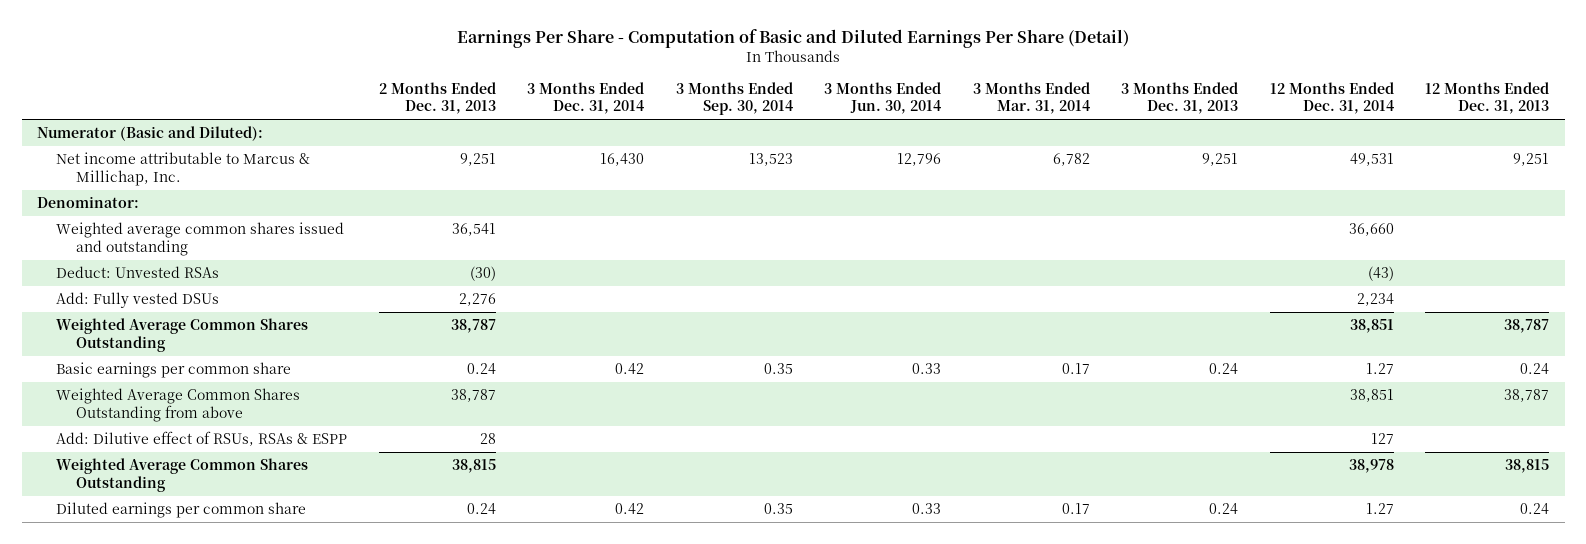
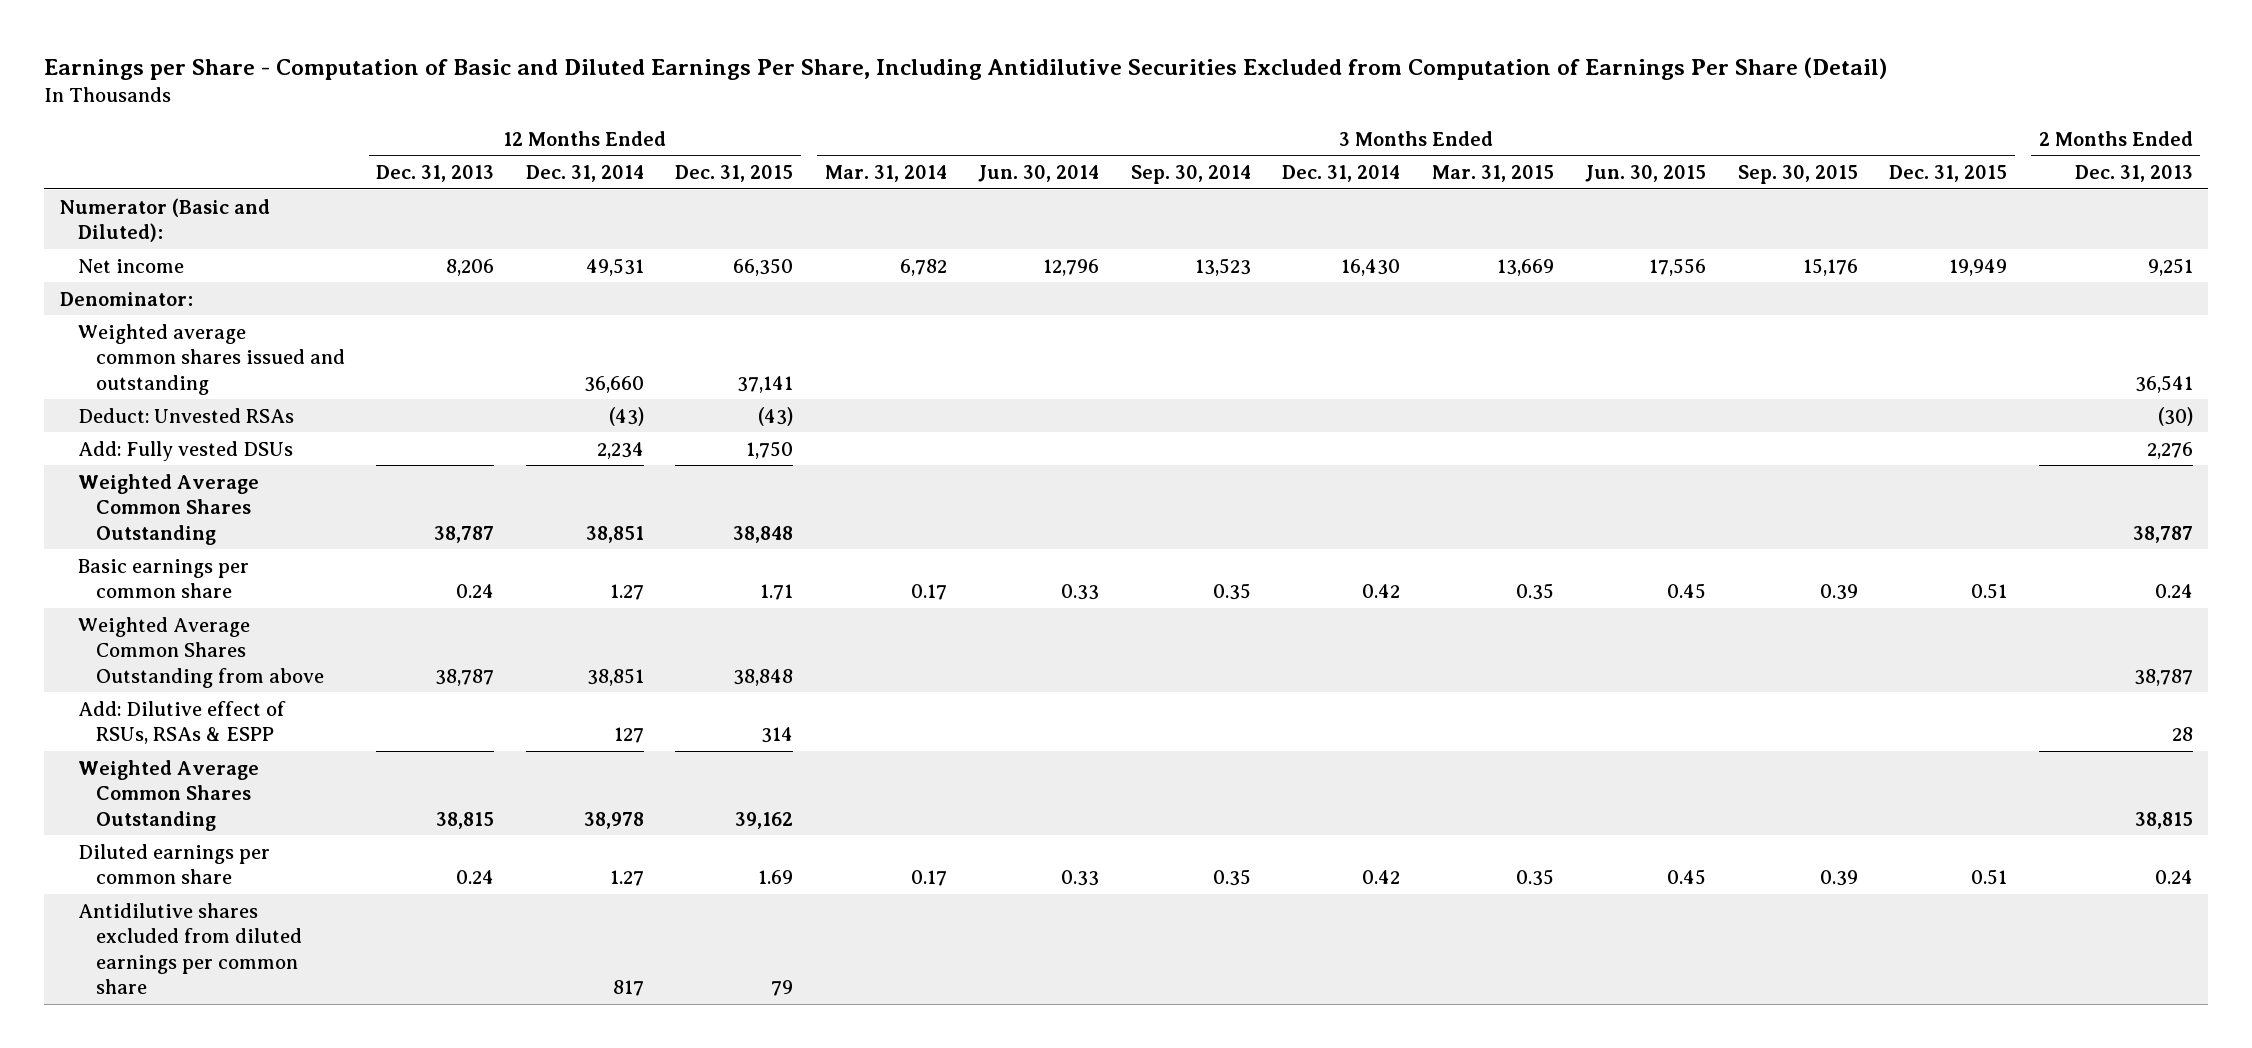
- Earnings Per Share - Computation of Basic and Diluted Earnings Per Share (Detail)
+ Earnings per Share - Computation of Basic and Diluted Earnings Per Share, Including Antidilutive Securities Excluded from Computation of Earnings Per Share (Detail)
- | 2 Months Ended Dec. 31, 2013 | 3 Months Ended Dec. 31, 2014 | 3 Months Ended Sep. 30, 2014 | 3 Months Ended Jun. 30, 2014 | 3 Months Ended Mar. 31, 2014 | 3 Months Ended Dec. 31, 2013 | 12 Months Ended Dec. 31, 2014 | 12 Months Ended Dec. 31, 2013
+ | 12 Months Ended Dec. 31, 2013 | 12 Months Ended Dec. 31, 2014 | 12 Months Ended Dec. 31, 2015 | 3 Months Ended Mar. 31, 2014 | 3 Months Ended Jun. 30, 2014 | 3 Months Ended Sep. 30, 2014 | 3 Months Ended Dec. 31, 2014 | 3 Months Ended Mar. 31, 2015 | 3 Months Ended Jun. 30, 2015 | 3 Months Ended Sep. 30, 2015 | 3 Months Ended Dec. 31, 2015 | 2 Months Ended Dec. 31, 2013
- Net income attributable to Marcus & Millichap, Inc. | 9,251 | 16,430 | 13,523 | 12,796 | 6,782 | 9,251 | 49,531 | 9,251
+ Net income | 8,206 | 49,531 | 66,350 | 6,782 | 12,796 | 13,523 | 16,430 | 13,669 | 17,556 | 15,176 | 19,949 | 9,251
+ Antidilutive shares excluded from diluted earnings per common share | | 817 | 79 | | | | | | | | |

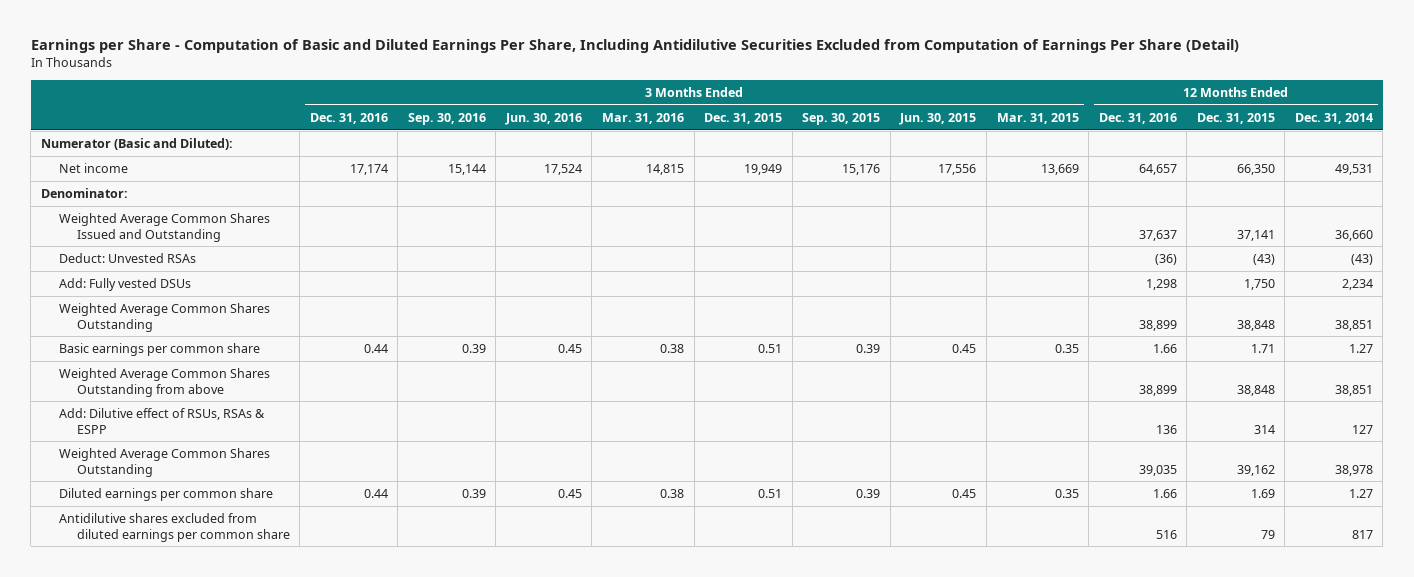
- | 12 Months Ended Dec. 31, 2013 | 12 Months Ended Dec. 31, 2014 | 12 Months Ended Dec. 31, 2015 | 3 Months Ended Mar. 31, 2014 | 3 Months Ended Jun. 30, 2014 | 3 Months Ended Sep. 30, 2014 | 3 Months Ended Dec. 31, 2014 | 3 Months Ended Mar. 31, 2015 | 3 Months Ended Jun. 30, 2015 | 3 Months Ended Sep. 30, 2015 | 3 Months Ended Dec. 31, 2015 | 2 Months Ended Dec. 31, 2013
+ | 3 Months Ended Dec. 31, 2016 | 3 Months Ended Sep. 30, 2016 | 3 Months Ended Jun. 30, 2016 | 3 Months Ended Mar. 31, 2016 | 3 Months Ended Dec. 31, 2015 | 3 Months Ended Sep. 30, 2015 | 3 Months Ended Jun. 30, 2015 | 3 Months Ended Mar. 31, 2015 | 12 Months Ended Dec. 31, 2016 | 12 Months Ended Dec. 31, 2015 | 12 Months Ended Dec. 31, 2014
- Weighted average common shares issued and outstanding | | 36,660 | 37,141 | | | | | | | | | 36,541
+ Weighted Average Common Shares Issued and Outstanding | | | | | | | | | 37,637 | 37,141 | 36,660

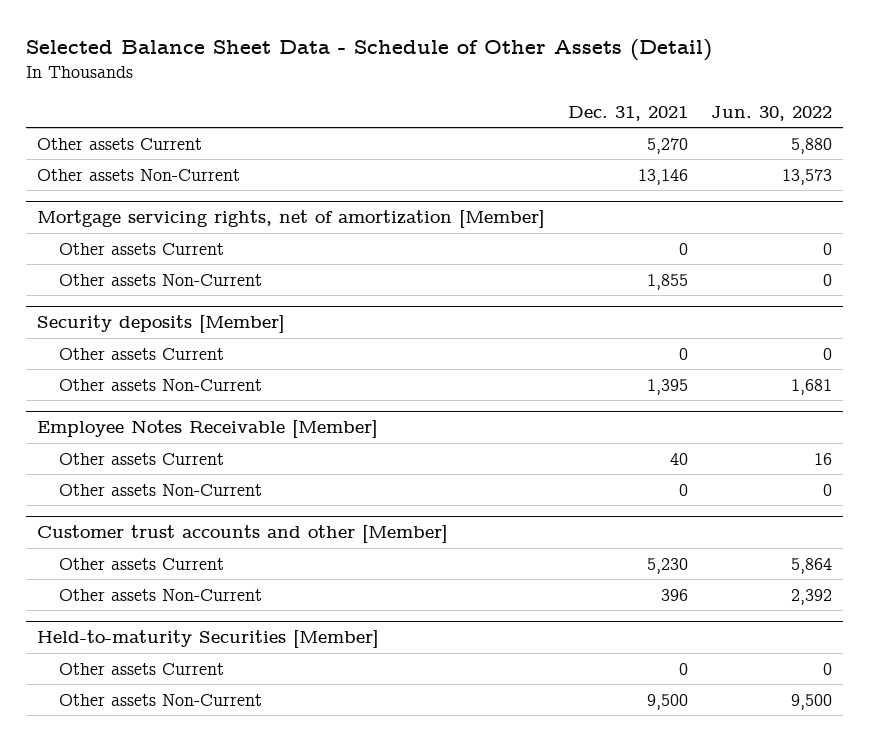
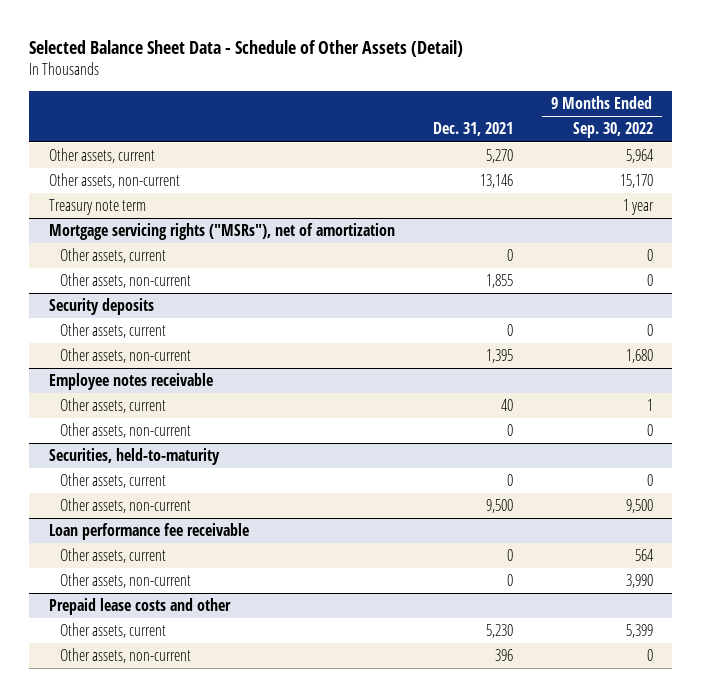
- | Dec. 31, 2021 | Jun. 30, 2022
+ | Dec. 31, 2021 | 9 Months Ended Sep. 30, 2022
- Other assets Current | 5,270 | 5,880
- Other assets Non-Current | 13,146 | 13,573
- Mortgage servicing rights, net of amortization [Member]
- Other assets Current | 0 | 0
- Other assets Non-Current | 1,855 | 0
- Security deposits [Member]
- Other assets Current | 0 | 0
- Other assets Non-Current | 1,395 | 1,681
- Employee Notes Receivable [Member]
- Other assets Current | 40 | 16
- Other assets Non-Current | 0 | 0
- Customer trust accounts and other [Member]
- Other assets Current | 5,230 | 5,864
- Other assets Non-Current | 396 | 2,392
- Held-to-maturity Securities [Member]
- Other assets Current | 0 | 0
- Other assets Non-Current | 9,500 | 9,500
+ Other assets, current | 5,270 | 5,964
+ Other assets, non-current | 13,146 | 15,170
+ Treasury note term | | 1 year
+ Mortgage servicing rights ("MSRs"), net of amortization
+ Other assets, current | 0 | 0
+ Other assets, non-current | 1,855 | 0
+ Security deposits
+ Other assets, current | 0 | 0
+ Other assets, non-current | 1,395 | 1,680
+ Employee notes receivable
+ Other assets, current | 40 | 1
+ Other assets, non-current | 0 | 0
+ Securities, held-to-maturity
+ Other assets, current | 0 | 0
+ Other assets, non-current | 9,500 | 9,500
+ Loan performance fee receivable
+ Other assets, current | 0 | 564
+ Other assets, non-current | 0 | 3,990
+ Prepaid lease costs and other
+ Other assets, current | 5,230 | 5,399
+ Other assets, non-current | 396 | 0

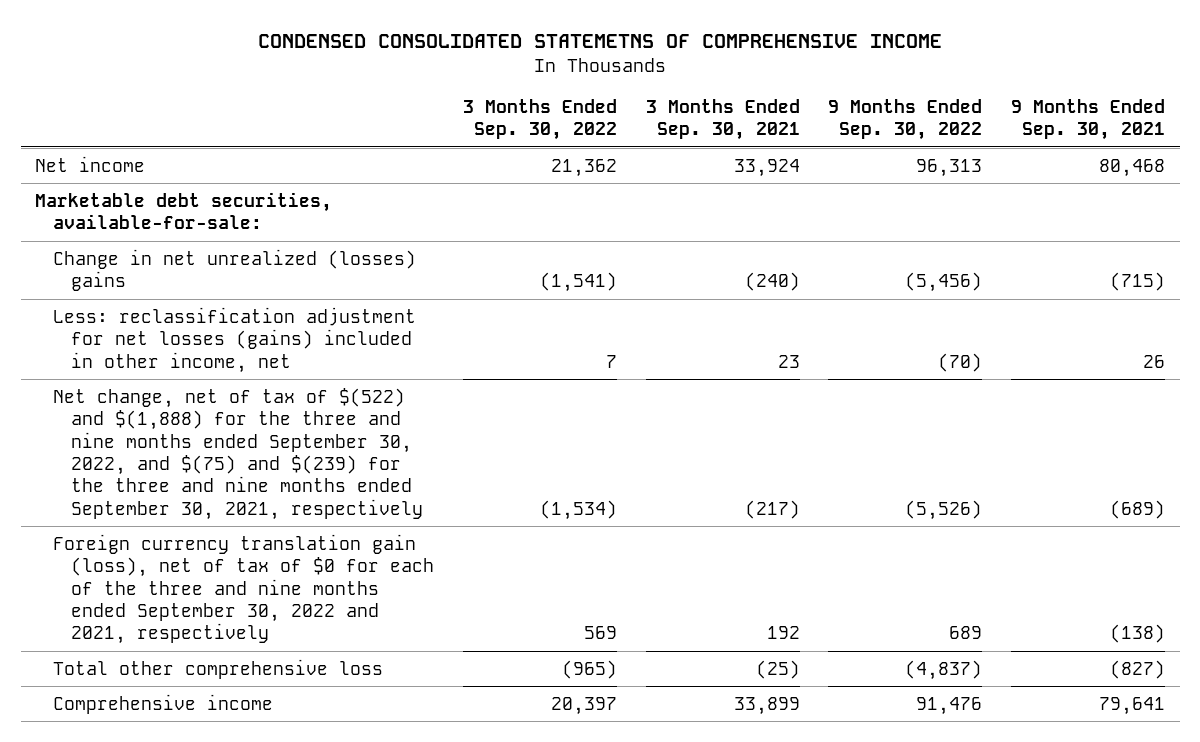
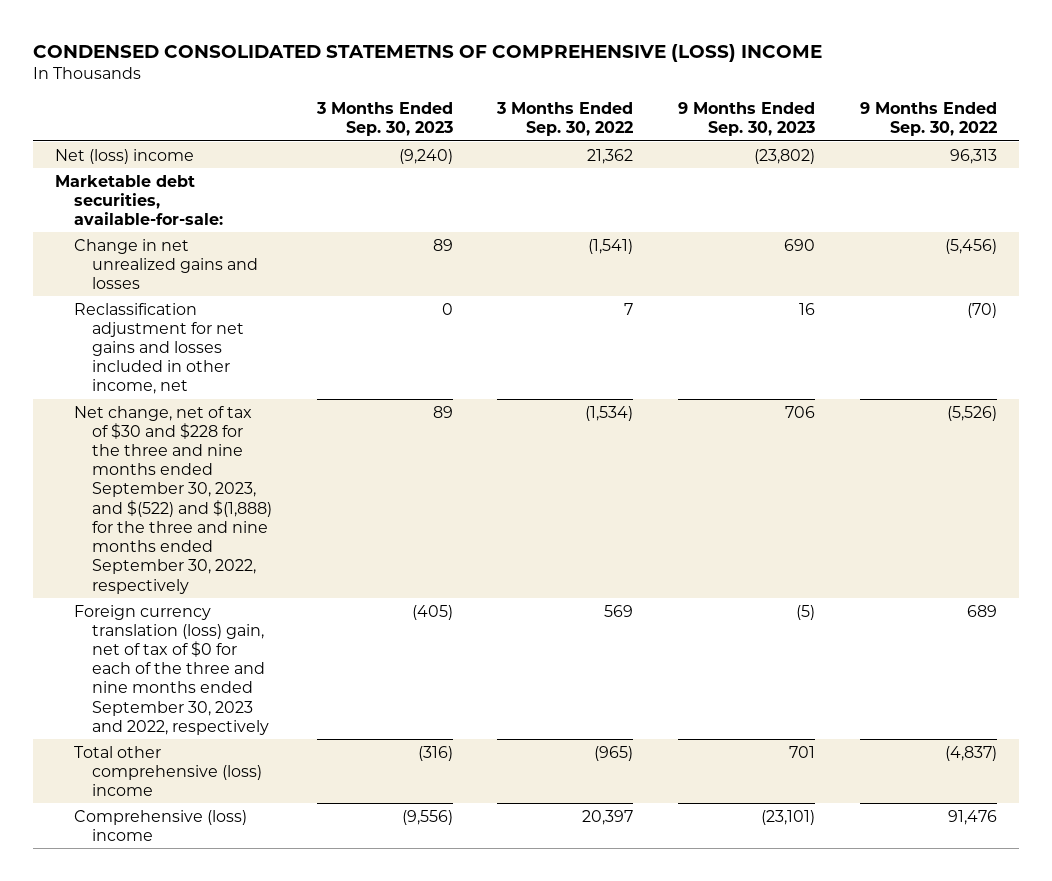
- CONDENSED CONSOLIDATED STATEMETNS OF COMPREHENSIVE INCOME
+ CONDENSED CONSOLIDATED STATEMETNS OF COMPREHENSIVE (LOSS) INCOME
- | 3 Months Ended Sep. 30, 2022 | 3 Months Ended Sep. 30, 2021 | 9 Months Ended Sep. 30, 2022 | 9 Months Ended Sep. 30, 2021
+ | 3 Months Ended Sep. 30, 2023 | 3 Months Ended Sep. 30, 2022 | 9 Months Ended Sep. 30, 2023 | 9 Months Ended Sep. 30, 2022
- Net income | 21,362 | 33,924 | 96,313 | 80,468
+ Net (loss) income | (9,240) | 21,362 | (23,802) | 96,313
- Change in net unrealized (losses) gains | (1,541) | (240) | (5,456) | (715)
- Less: reclassification adjustment for net losses (gains) included in other income, net | 7 | 23 | (70) | 26
- Net change, net of tax of $(522) and $(1,888) for the three and nine months ended September 30, 2022, and $(75) and $(239) for the three and nine months ended September 30, 2021, respectively | (1,534) | (217) | (5,526) | (689)
- Foreign currency translation gain (loss), net of tax of $0 for each of the three and nine months ended September 30, 2022 and 2021, respectively | 569 | 192 | 689 | (138)
- Total other comprehensive loss | (965) | (25) | (4,837) | (827)
- Comprehensive income | 20,397 | 33,899 | 91,476 | 79,641
+ Change in net unrealized gains and losses | 89 | (1,541) | 690 | (5,456)
+ Reclassification adjustment for net gains and losses included in other income, net | 0 | 7 | 16 | (70)
+ Net change, net of tax of $30 and $228 for the three and nine months ended September 30, 2023, and $(522) and $(1,888) for the three and nine months ended September 30, 2022, respectively | 89 | (1,534) | 706 | (5,526)
+ Foreign currency translation (loss) gain, net of tax of $0 for each of the three and nine months ended September 30, 2023 and 2022, respectively | (405) | 569 | (5) | 689
+ Total other comprehensive (loss) income | (316) | (965) | 701 | (4,837)
+ Comprehensive (loss) income | (9,556) | 20,397 | (23,101) | 91,476

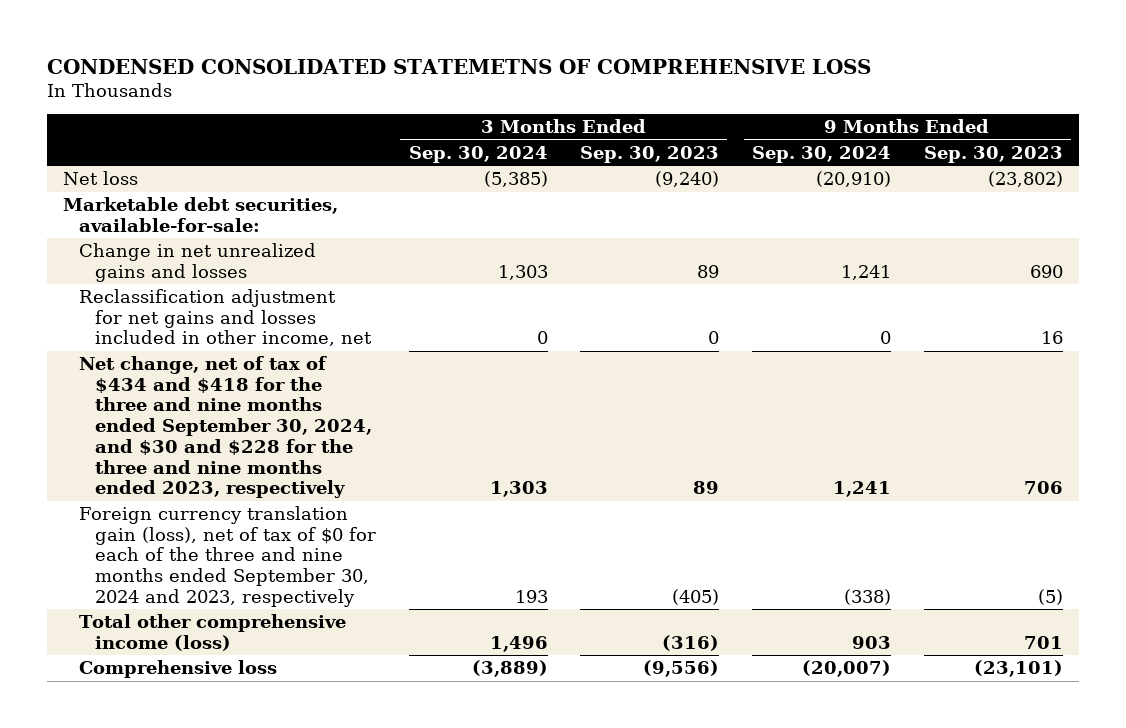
- CONDENSED CONSOLIDATED STATEMETNS OF COMPREHENSIVE (LOSS) INCOME
+ CONDENSED CONSOLIDATED STATEMETNS OF COMPREHENSIVE LOSS
- | 3 Months Ended Sep. 30, 2023 | 3 Months Ended Sep. 30, 2022 | 9 Months Ended Sep. 30, 2023 | 9 Months Ended Sep. 30, 2022
+ | 3 Months Ended Sep. 30, 2024 | 3 Months Ended Sep. 30, 2023 | 9 Months Ended Sep. 30, 2024 | 9 Months Ended Sep. 30, 2023
- Net (loss) income | (9,240) | 21,362 | (23,802) | 96,313
+ Net loss | (5,385) | (9,240) | (20,910) | (23,802)
- Net change, net of tax of $30 and $228 for the three and nine months ended September 30, 2023, and $(522) and $(1,888) for the three and nine months ended September 30, 2022, respectively | 89 | (1,534) | 706 | (5,526)
- Foreign currency translation (loss) gain, net of tax of $0 for each of the three and nine months ended September 30, 2023 and 2022, respectively | (405) | 569 | (5) | 689
- Total other comprehensive (loss) income | (316) | (965) | 701 | (4,837)
- Comprehensive (loss) income | (9,556) | 20,397 | (23,101) | 91,476
+ Net change, net of tax of $434 and $418 for the three and nine months ended September 30, 2024, and $30 and $228 for the three and nine months ended 2023, respectively | 1,303 | 89 | 1,241 | 706
+ Foreign currency translation gain (loss), net of tax of $0 for each of the three and nine months ended September 30, 2024 and 2023, respectively | 193 | (405) | (338) | (5)
+ Total other comprehensive income (loss) | 1,496 | (316) | 903 | 701
+ Comprehensive loss | (3,889) | (9,556) | (20,007) | (23,101)

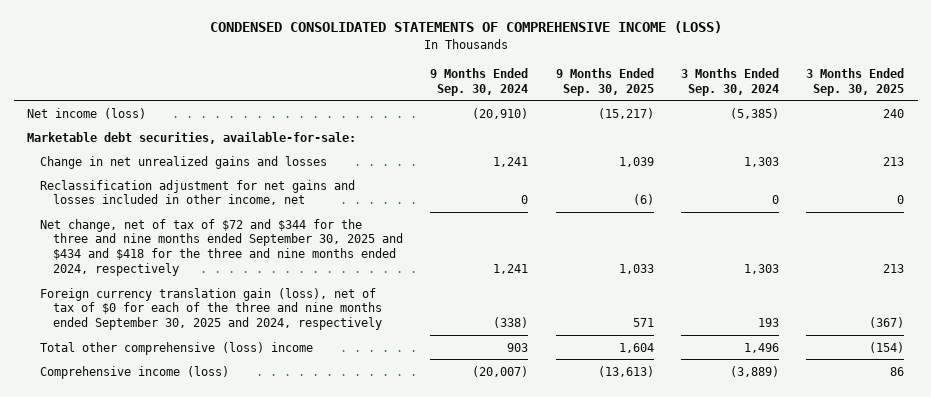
- CONDENSED CONSOLIDATED STATEMETNS OF COMPREHENSIVE LOSS
+ CONDENSED CONSOLIDATED STATEMENTS OF COMPREHENSIVE INCOME (LOSS)
- | 3 Months Ended Sep. 30, 2024 | 3 Months Ended Sep. 30, 2023 | 9 Months Ended Sep. 30, 2024 | 9 Months Ended Sep. 30, 2023
+ | 9 Months Ended Sep. 30, 2024 | 9 Months Ended Sep. 30, 2025 | 3 Months Ended Sep. 30, 2024 | 3 Months Ended Sep. 30, 2025
- Net loss | (5,385) | (9,240) | (20,910) | (23,802)
+ Net income (loss) | (20,910) | (15,217) | (5,385) | 240
- Net change, net of tax of $434 and $418 for the three and nine months ended September 30, 2024, and $30 and $228 for the three and nine months ended 2023, respectively | 1,303 | 89 | 1,241 | 706
- Foreign currency translation gain (loss), net of tax of $0 for each of the three and nine months ended September 30, 2024 and 2023, respectively | 193 | (405) | (338) | (5)
- Total other comprehensive income (loss) | 1,496 | (316) | 903 | 701
- Comprehensive loss | (3,889) | (9,556) | (20,007) | (23,101)
+ Net change, net of tax of $72 and $344 for the three and nine months ended September 30, 2025 and $434 and $418 for the three and nine months ended 2024, respectively | 1,241 | 1,033 | 1,303 | 213
+ Foreign currency translation gain (loss), net of tax of $0 for each of the three and nine months ended September 30, 2025 and 2024, respectively | (338) | 571 | 193 | (367)
+ Total other comprehensive (loss) income | 903 | 1,604 | 1,496 | (154)
+ Comprehensive income (loss) | (20,007) | (13,613) | (3,889) | 86

